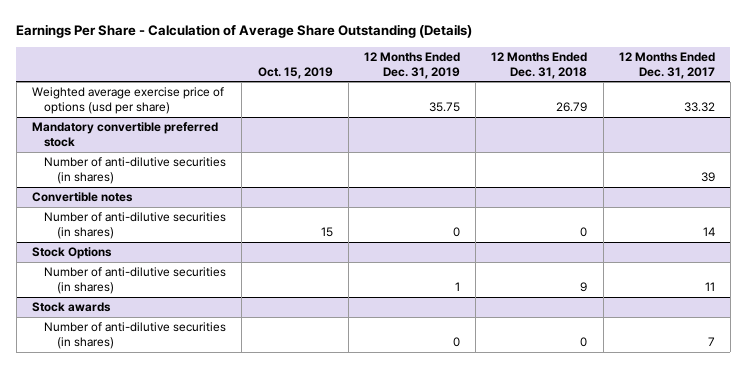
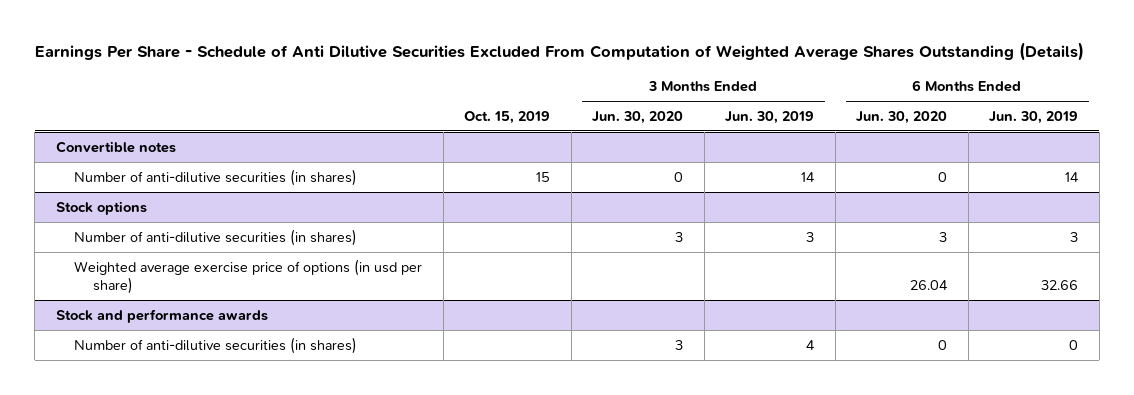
- Earnings Per Share - Calculation of Average Share Outstanding (Details)
+ Earnings Per Share - Schedule of Anti Dilutive Securities Excluded From Computation of Weighted Average Shares Outstanding (Details)
- | Oct. 15, 2019 | 12 Months Ended Dec. 31, 2019 | 12 Months Ended Dec. 31, 2018 | 12 Months Ended Dec. 31, 2017
+ | Oct. 15, 2019 | 3 Months Ended Jun. 30, 2020 | 3 Months Ended Jun. 30, 2019 | 6 Months Ended Jun. 30, 2020 | 6 Months Ended Jun. 30, 2019
- Weighted average exercise price of options (usd per share) | | 35.75 | 26.79 | 33.32
- Mandatory convertible preferred stock
- Number of anti-dilutive securities (in shares) | | | | 39
- Stock Options
+ Stock options
- Stock awards
- Number of anti-dilutive securities (in shares) | | 0 | 0 | 7
+ Weighted average exercise price of options (in usd per share) | | | | 26.04 | 32.66
+ Stock and performance awards
+ Number of anti-dilutive securities (in shares) | | 3 | 4 | 0 | 0

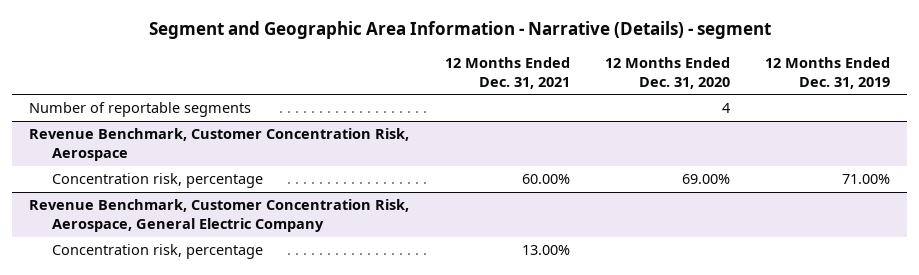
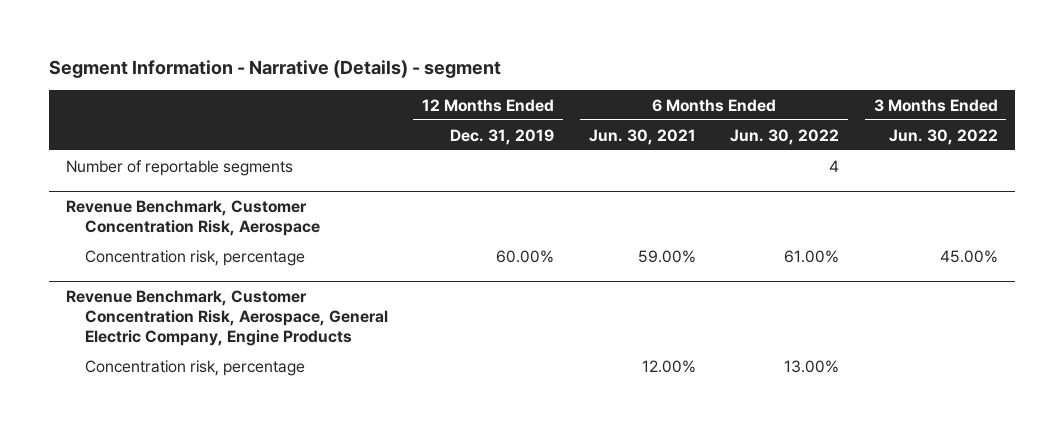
- Segment and Geographic Area Information - Narrative (Details) - segment
+ Segment Information - Narrative (Details) - segment
- | 12 Months Ended Dec. 31, 2021 | 12 Months Ended Dec. 31, 2020 | 12 Months Ended Dec. 31, 2019
+ | 12 Months Ended Dec. 31, 2019 | 6 Months Ended Jun. 30, 2021 | 6 Months Ended Jun. 30, 2022 | 3 Months Ended Jun. 30, 2022
@ Revenue Benchmark, Customer Concentration Risk, Aerospace
- Concentration risk, percentage | 60.00% | 69.00% | 71.00%
- Revenue Benchmark, Customer Concentration Risk, Aerospace, General Electric Company
@ Revenue Benchmark, Customer Concentration Risk, Aerospace
+ Concentration risk, percentage | 60.00% | 59.00% | 61.00% | 45.00%
+ Revenue Benchmark, Customer Concentration Risk, Aerospace, General Electric Company, Engine Products

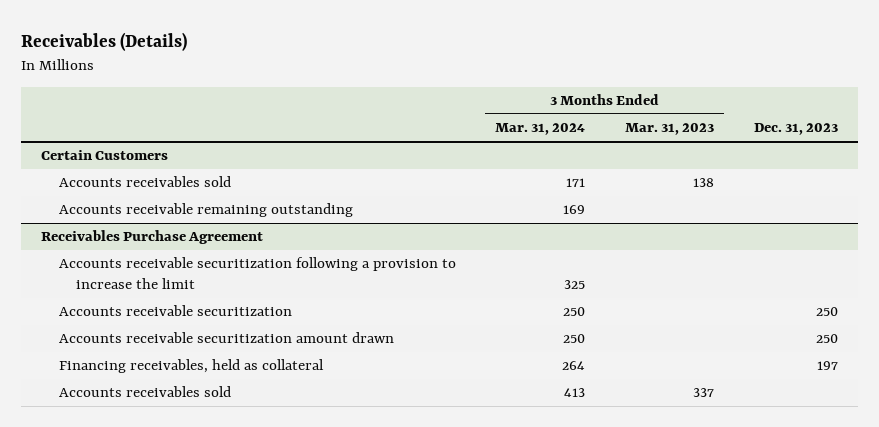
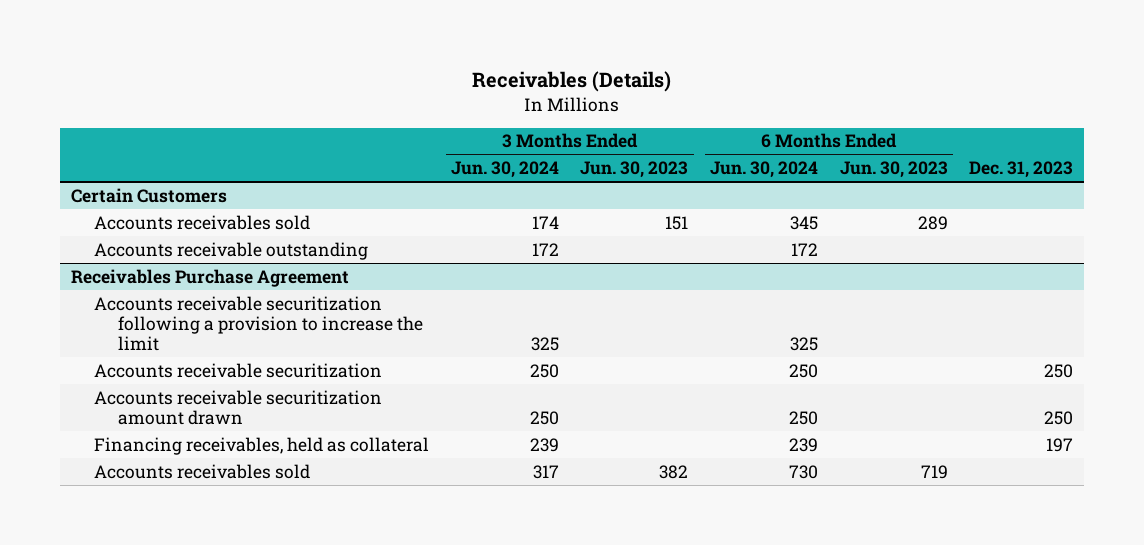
- | 3 Months Ended Mar. 31, 2024 | 3 Months Ended Mar. 31, 2023 | Dec. 31, 2023
+ | 3 Months Ended Jun. 30, 2024 | 3 Months Ended Jun. 30, 2023 | 6 Months Ended Jun. 30, 2024 | 6 Months Ended Jun. 30, 2023 | Dec. 31, 2023
@ Certain Customers
- Accounts receivable remaining outstanding | 169 | |
+ Accounts receivable outstanding | 172 | | 172 | |

